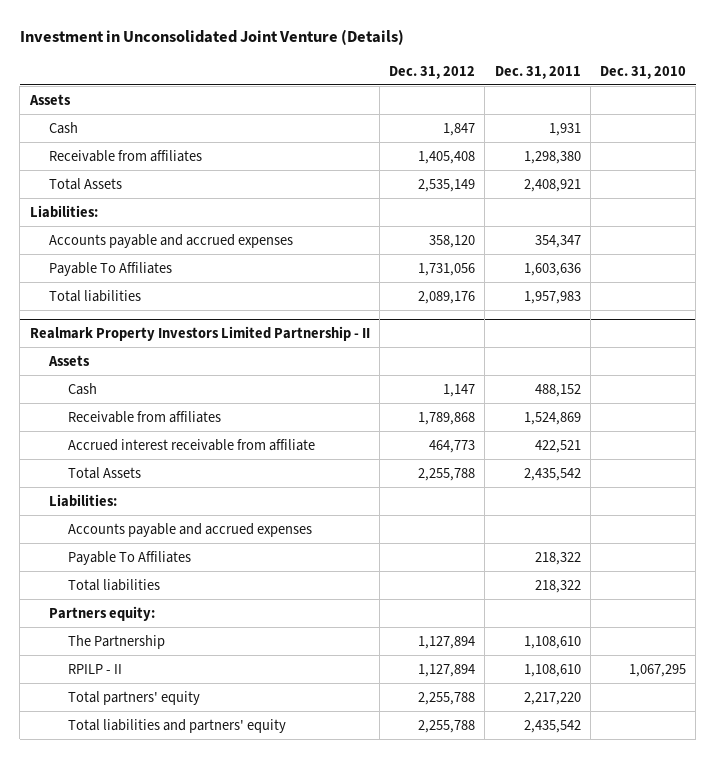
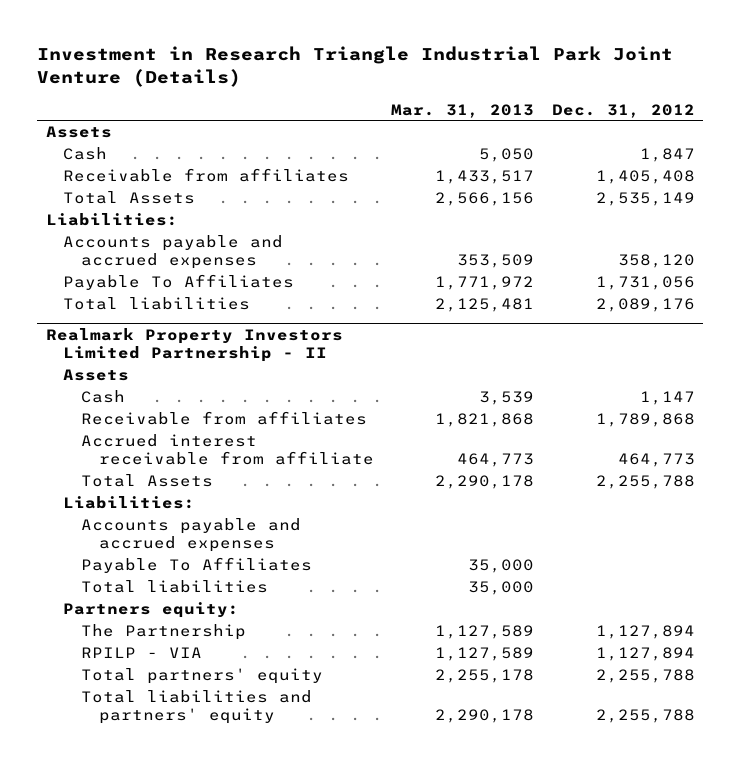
- Investment in Unconsolidated Joint Venture (Details)
+ Investment in Research Triangle Industrial Park Joint Venture (Details)
- | Dec. 31, 2012 | Dec. 31, 2011 | Dec. 31, 2010
+ | Mar. 31, 2013 | Dec. 31, 2012
@ Realmark Property Investors Limited Partnership - II
- RPILP - II | 1,127,894 | 1,108,610 | 1,067,295
+ RPILP - VIA | 1,127,589 | 1,127,894

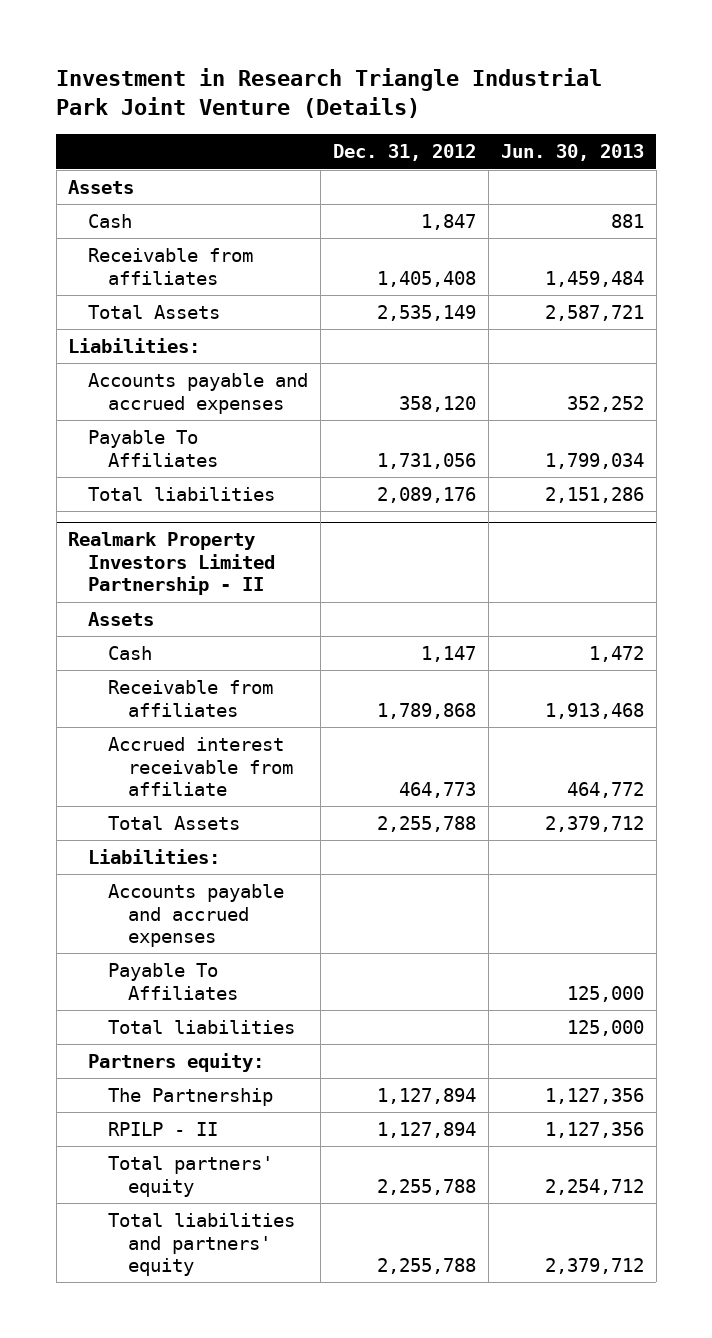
- | Mar. 31, 2013 | Dec. 31, 2012
+ | Dec. 31, 2012 | Jun. 30, 2013
@ Realmark Property Investors Limited Partnership - II
- RPILP - VIA | 1,127,589 | 1,127,894
+ RPILP - II | 1,127,894 | 1,127,356

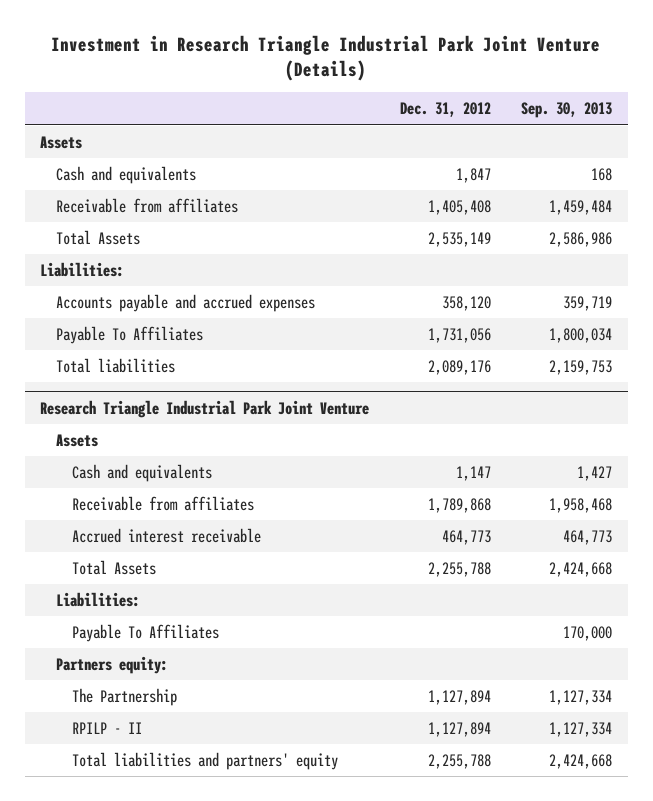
- | Dec. 31, 2012 | Jun. 30, 2013
+ | Dec. 31, 2012 | Sep. 30, 2013
- Cash | 1,847 | 881
+ Cash and equivalents | 1,847 | 168
- Realmark Property Investors Limited Partnership - II
+ Research Triangle Industrial Park Joint Venture
- Cash | 1,147 | 1,472
+ Cash and equivalents | 1,147 | 1,427
- Accrued interest receivable from affiliate | 464,773 | 464,772
+ Accrued interest receivable | 464,773 | 464,773
- Accounts payable and accrued expenses
- Total liabilities | | 125,000
- Total partners' equity | 2,255,788 | 2,254,712

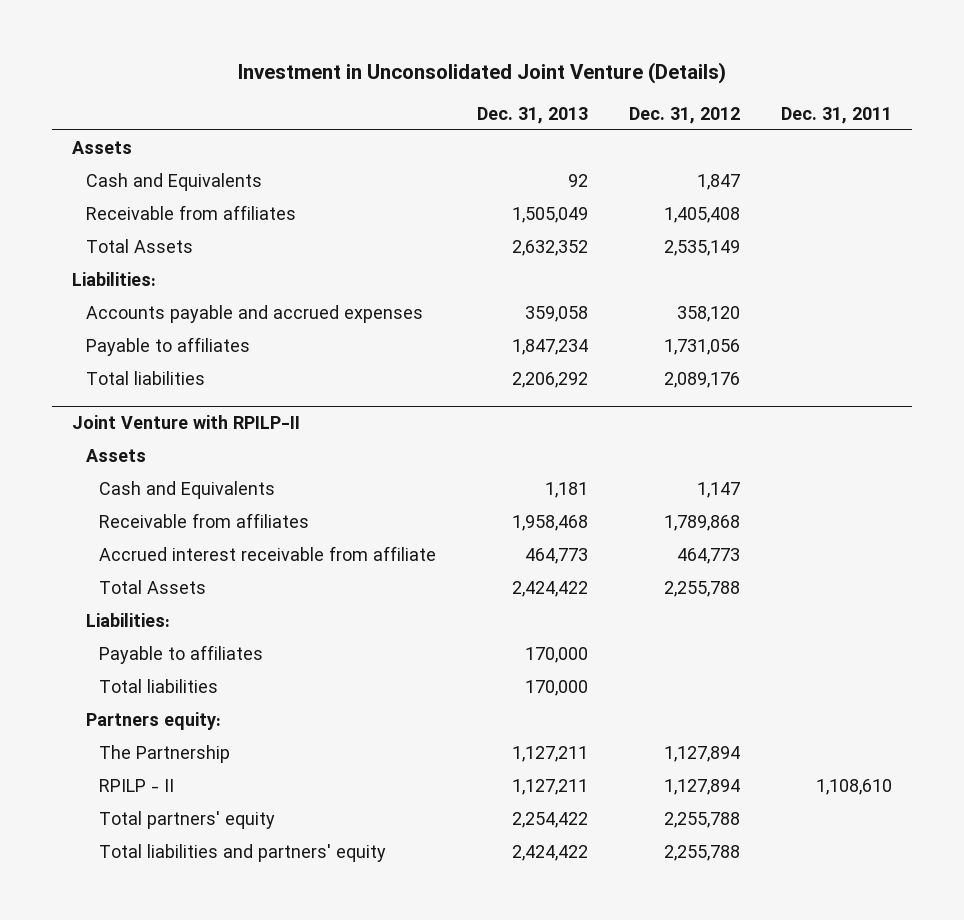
- Investment in Research Triangle Industrial Park Joint Venture (Details)
+ Investment in Unconsolidated Joint Venture (Details)
- | Dec. 31, 2012 | Sep. 30, 2013
+ | Dec. 31, 2013 | Dec. 31, 2012 | Dec. 31, 2011
- Cash and equivalents | 1,847 | 168
+ Cash and Equivalents | 92 | 1,847 |
- Payable To Affiliates | 1,731,056 | 1,800,034
+ Payable to affiliates | 1,847,234 | 1,731,056 |
- Research Triangle Industrial Park Joint Venture
+ Joint Venture with RPILP-II
- Cash and equivalents | 1,147 | 1,427
+ Cash and Equivalents | 1,181 | 1,147 |
- Accrued interest receivable | 464,773 | 464,773
+ Accrued interest receivable from affiliate | 464,773 | 464,773 |
- Payable To Affiliates | | 170,000
+ Payable to affiliates | 170,000 | |
+ Total liabilities | 170,000 | |
+ Total partners' equity | 2,254,422 | 2,255,788 |

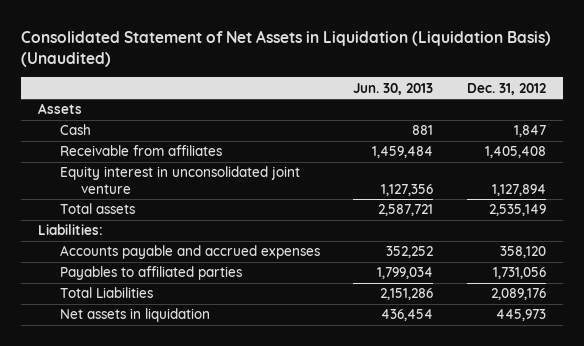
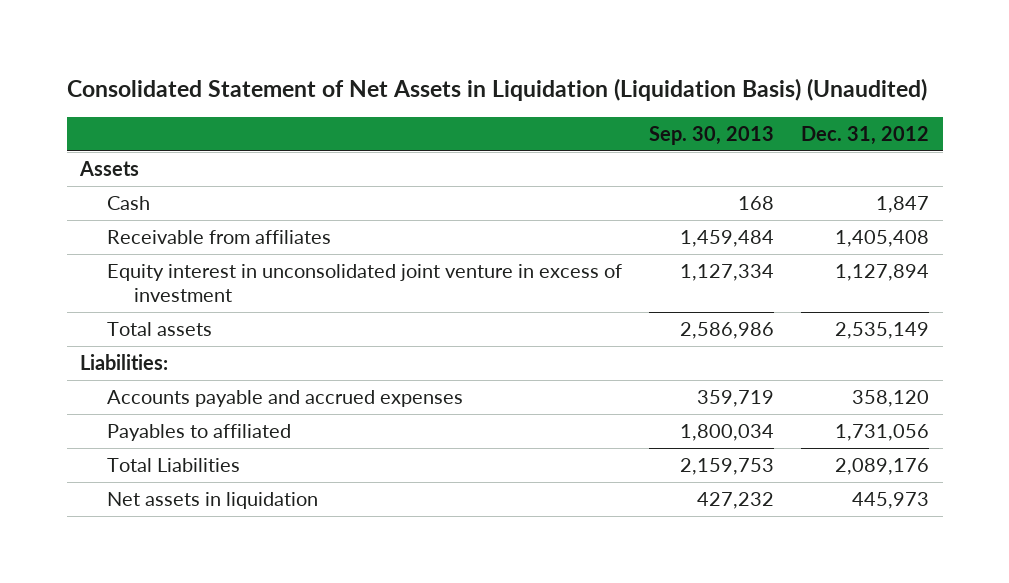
- | Jun. 30, 2013 | Dec. 31, 2012
+ | Sep. 30, 2013 | Dec. 31, 2012
- Equity interest in unconsolidated joint venture | 1,127,356 | 1,127,894
+ Equity interest in unconsolidated joint venture in excess of investment | 1,127,334 | 1,127,894
- Payables to affiliated parties | 1,799,034 | 1,731,056
+ Payables to affiliated | 1,800,034 | 1,731,056

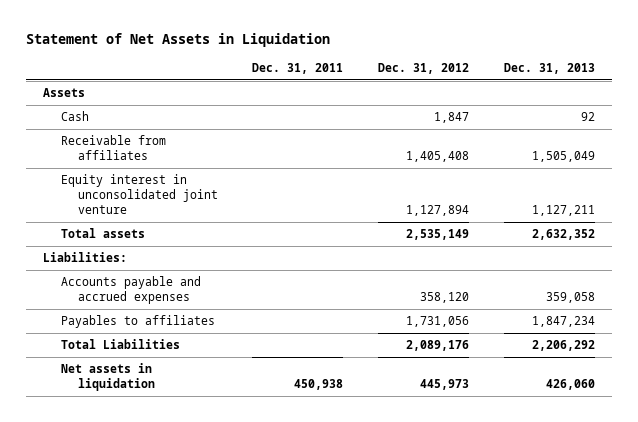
- Consolidated Statement of Net Assets in Liquidation (Liquidation Basis) (Unaudited)
+ Statement of Net Assets in Liquidation
- | Sep. 30, 2013 | Dec. 31, 2012
+ | Dec. 31, 2011 | Dec. 31, 2012 | Dec. 31, 2013
- Equity interest in unconsolidated joint venture in excess of investment | 1,127,334 | 1,127,894
+ Equity interest in unconsolidated joint venture | | 1,127,894 | 1,127,211
- Payables to affiliated | 1,800,034 | 1,731,056
+ Payables to affiliates | | 1,731,056 | 1,847,234

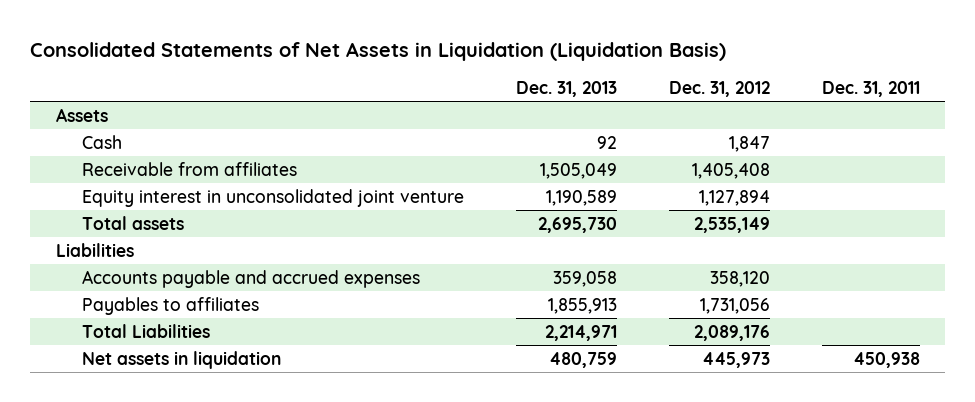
- Statement of Net Assets in Liquidation
+ Consolidated Statements of Net Assets in Liquidation (Liquidation Basis)
- | Dec. 31, 2011 | Dec. 31, 2012 | Dec. 31, 2013
+ | Dec. 31, 2013 | Dec. 31, 2012 | Dec. 31, 2011
- Equity interest in unconsolidated joint venture | | 1,127,894 | 1,127,211
- Total assets | | 2,535,149 | 2,632,352
- Liabilities:
+ Equity interest in unconsolidated joint venture | 1,190,589 | 1,127,894 |
+ Total assets | 2,695,730 | 2,535,149 |
+ Liabilities
- Payables to affiliates | | 1,731,056 | 1,847,234
- Total Liabilities | | 2,089,176 | 2,206,292
- Net assets in liquidation | 450,938 | 445,973 | 426,060
+ Payables to affiliates | 1,855,913 | 1,731,056 |
+ Total Liabilities | 2,214,971 | 2,089,176 |
+ Net assets in liquidation | 480,759 | 445,973 | 450,938

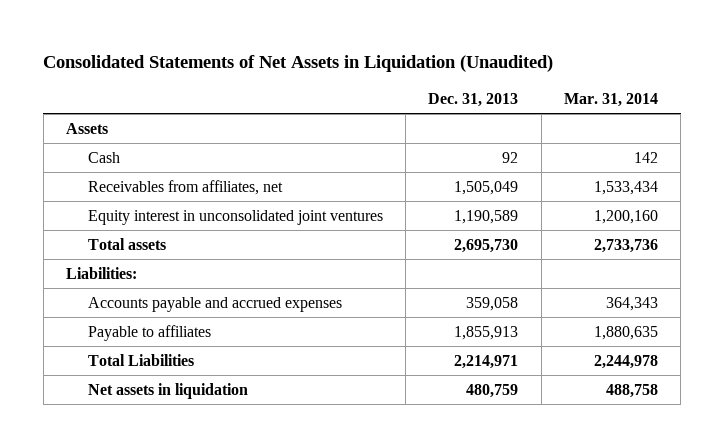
- Consolidated Statements of Net Assets in Liquidation (Liquidation Basis)
+ Consolidated Statements of Net Assets in Liquidation (Unaudited)
- | Dec. 31, 2013 | Dec. 31, 2012 | Dec. 31, 2011
+ | Dec. 31, 2013 | Mar. 31, 2014
- Receivable from affiliates | 1,505,049 | 1,405,408 |
- Equity interest in unconsolidated joint venture | 1,190,589 | 1,127,894 |
+ Receivables from affiliates, net | 1,505,049 | 1,533,434
+ Equity interest in unconsolidated joint ventures | 1,190,589 | 1,200,160
- Liabilities
+ Liabilities:
- Payables to affiliates | 1,855,913 | 1,731,056 |
+ Payable to affiliates | 1,855,913 | 1,880,635

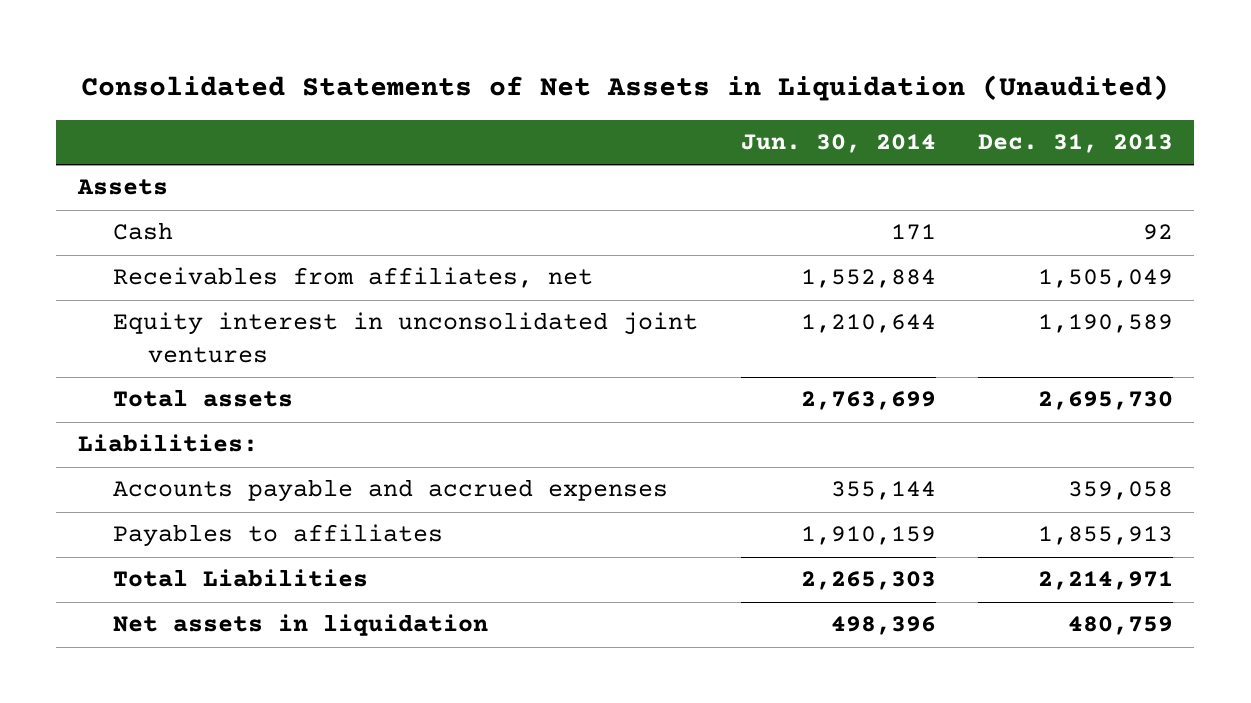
- | Dec. 31, 2013 | Mar. 31, 2014
+ | Jun. 30, 2014 | Dec. 31, 2013
- Payable to affiliates | 1,855,913 | 1,880,635
+ Payables to affiliates | 1,910,159 | 1,855,913

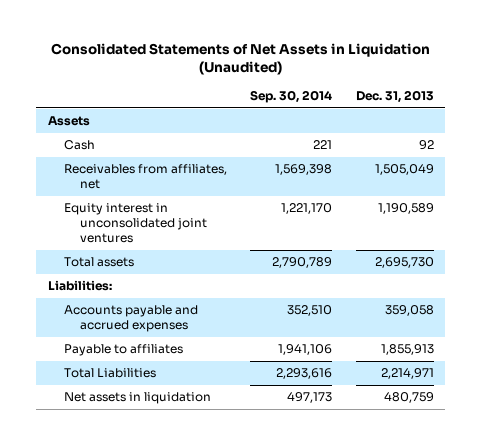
- | Jun. 30, 2014 | Dec. 31, 2013
+ | Sep. 30, 2014 | Dec. 31, 2013
- Payables to affiliates | 1,910,159 | 1,855,913
+ Payable to affiliates | 1,941,106 | 1,855,913

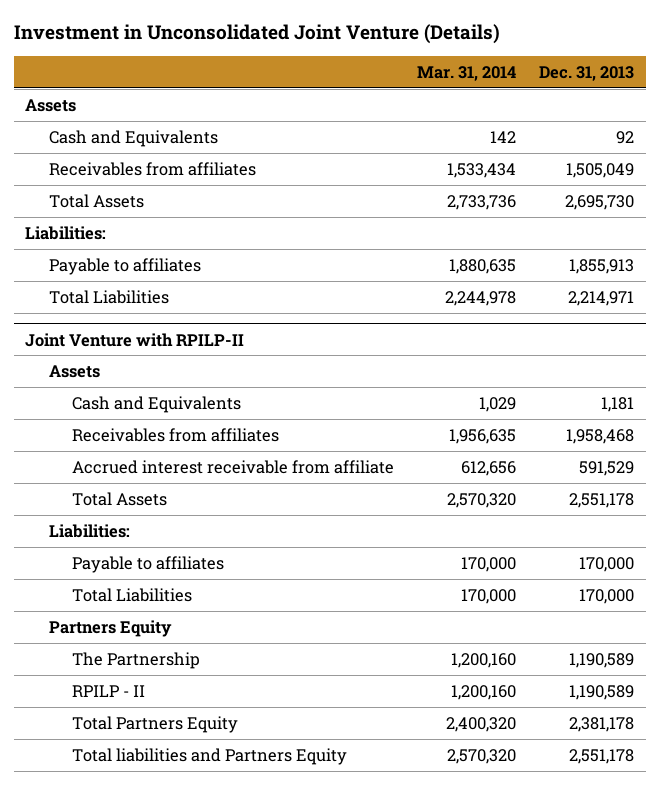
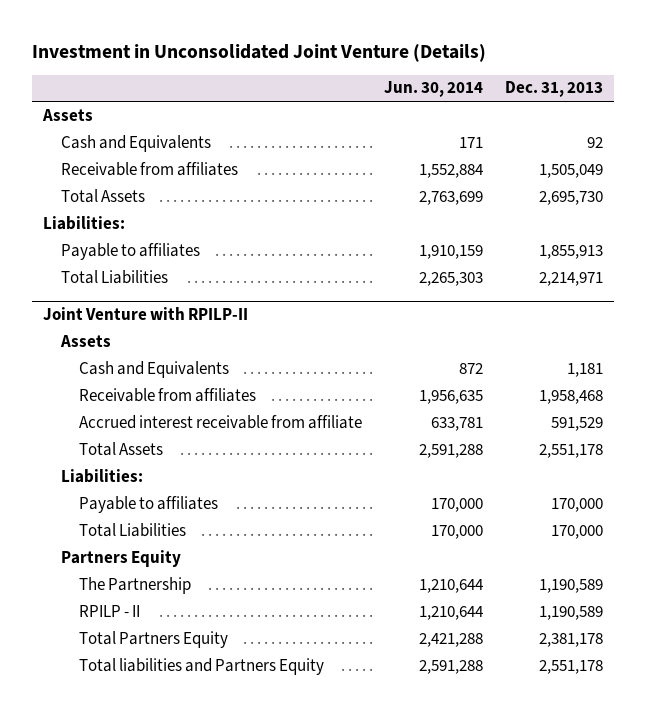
- | Mar. 31, 2014 | Dec. 31, 2013
+ | Jun. 30, 2014 | Dec. 31, 2013
- Receivables from affiliates | 1,533,434 | 1,505,049
+ Receivable from affiliates | 1,552,884 | 1,505,049
@ Joint Venture with RPILP-II
- Receivables from affiliates | 1,956,635 | 1,958,468
+ Receivable from affiliates | 1,956,635 | 1,958,468

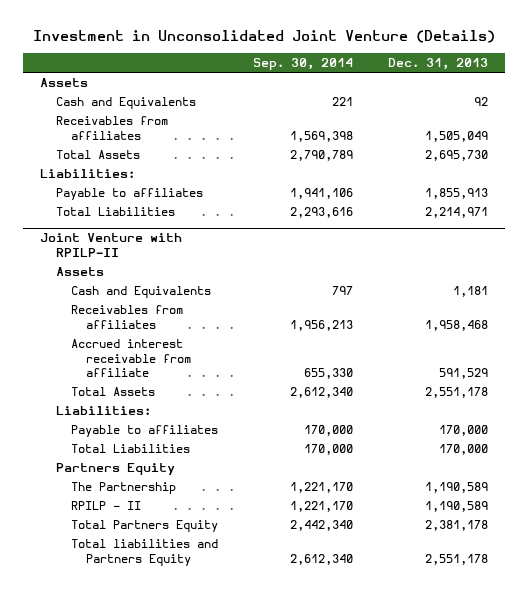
- | Jun. 30, 2014 | Dec. 31, 2013
+ | Sep. 30, 2014 | Dec. 31, 2013
- Receivable from affiliates | 1,552,884 | 1,505,049
+ Receivables from affiliates | 1,569,398 | 1,505,049
@ Joint Venture with RPILP-II
- Receivable from affiliates | 1,956,635 | 1,958,468
+ Receivables from affiliates | 1,956,213 | 1,958,468

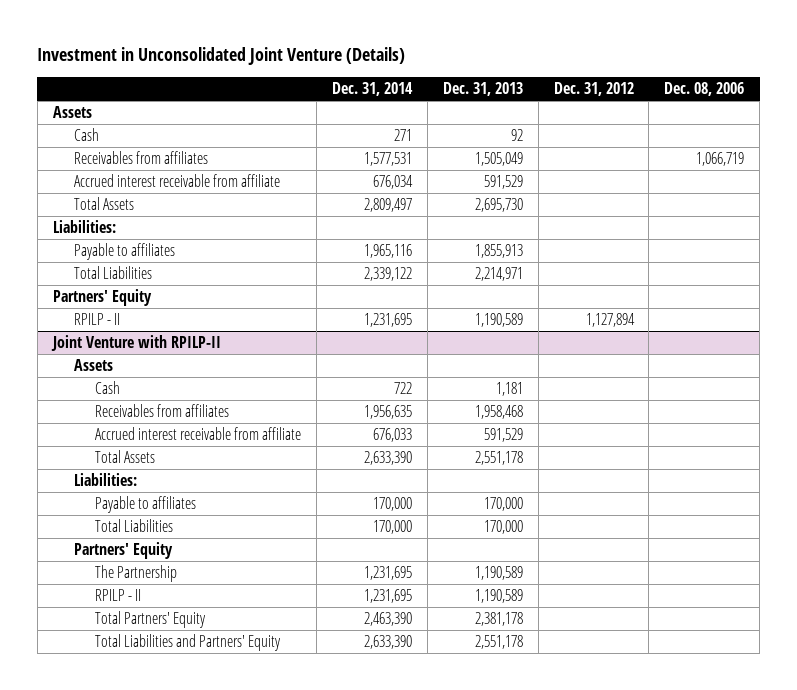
- | Sep. 30, 2014 | Dec. 31, 2013
+ | Dec. 31, 2014 | Dec. 31, 2013 | Dec. 31, 2012 | Dec. 08, 2006
- Cash and Equivalents | 221 | 92
+ Cash | 271 | 92 | |
+ Accrued interest receivable from affiliate | 676,034 | 591,529 | |
+ Partners' Equity
+ RPILP - II | 1,231,695 | 1,190,589 | 1,127,894 |
@ Joint Venture with RPILP-II
- Cash and Equivalents | 797 | 1,181
+ Cash | 722 | 1,181 | |
- Partners Equity
+ Partners' Equity
- Total Partners Equity | 2,442,340 | 2,381,178
- Total liabilities and Partners Equity | 2,612,340 | 2,551,178
+ Total Partners' Equity | 2,463,390 | 2,381,178 | |
+ Total Liabilities and Partners' Equity | 2,633,390 | 2,551,178 | |

